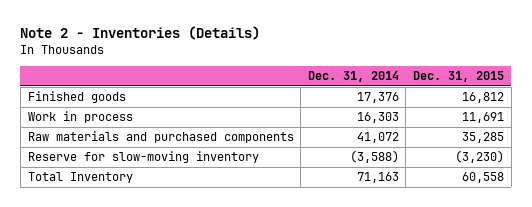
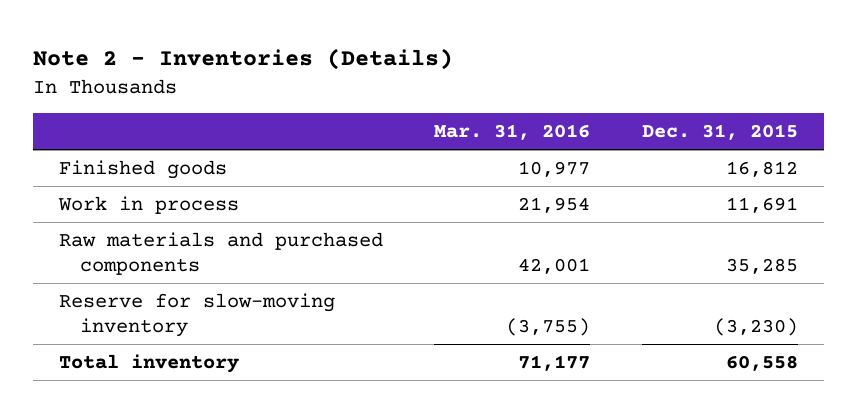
- | Dec. 31, 2014 | Dec. 31, 2015
+ | Mar. 31, 2016 | Dec. 31, 2015
- Total Inventory | 71,163 | 60,558
+ Total inventory | 71,177 | 60,558

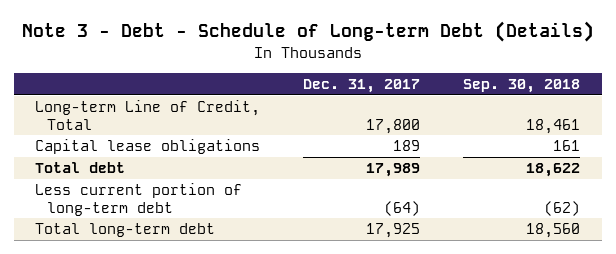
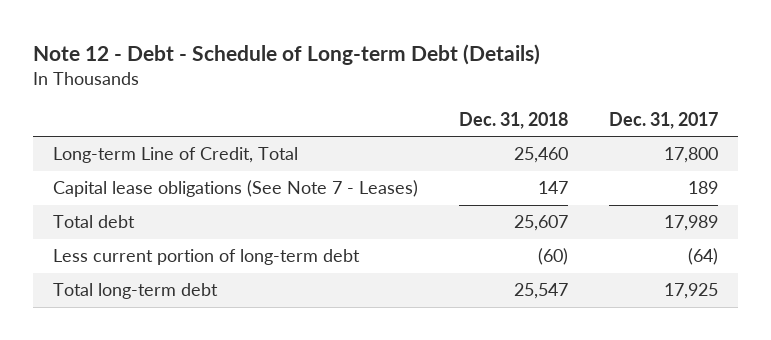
- Note 3 - Debt - Schedule of Long-term Debt (Details)
+ Note 12 - Debt - Schedule of Long-term Debt (Details)
- | Dec. 31, 2017 | Sep. 30, 2018
+ | Dec. 31, 2018 | Dec. 31, 2017
- Capital lease obligations | 189 | 161
+ Capital lease obligations (See Note 7 - Leases) | 147 | 189

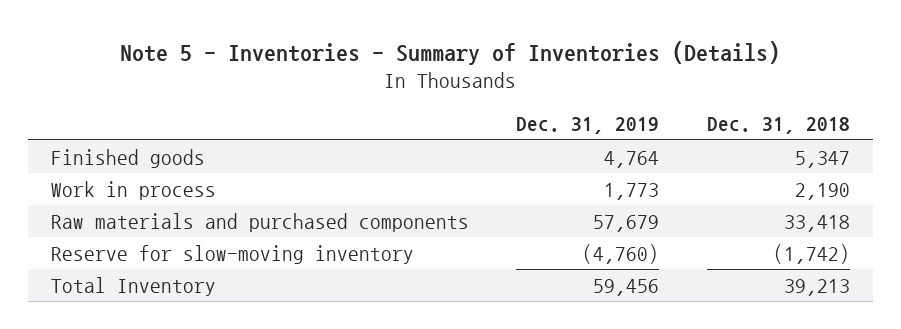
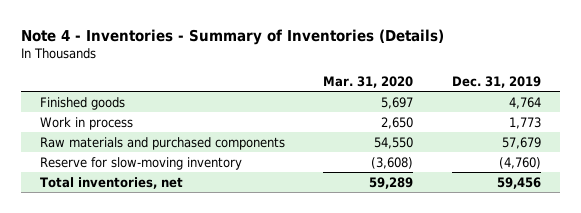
- Note 5 - Inventories - Summary of Inventories (Details)
+ Note 4 - Inventories - Summary of Inventories (Details)
- | Dec. 31, 2019 | Dec. 31, 2018
+ | Mar. 31, 2020 | Dec. 31, 2019
- Total Inventory | 59,456 | 39,213
+ Total inventories, net | 59,289 | 59,456

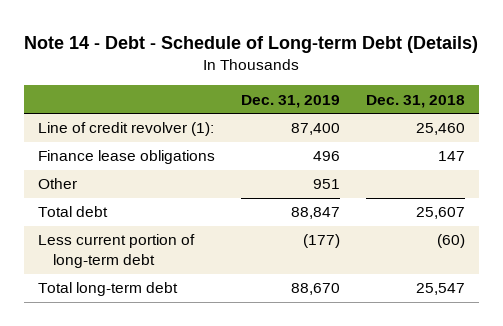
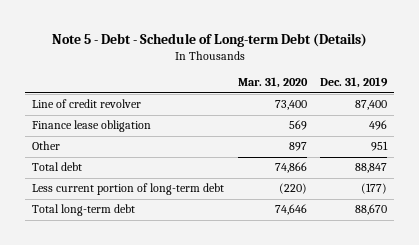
- Note 14 - Debt - Schedule of Long-term Debt (Details)
+ Note 5 - Debt - Schedule of Long-term Debt (Details)
- | Dec. 31, 2019 | Dec. 31, 2018
+ | Mar. 31, 2020 | Dec. 31, 2019
- Line of credit revolver (1): | 87,400 | 25,460
- Finance lease obligations | 496 | 147
+ Line of credit revolver | 73,400 | 87,400
+ Finance lease obligation | 569 | 496

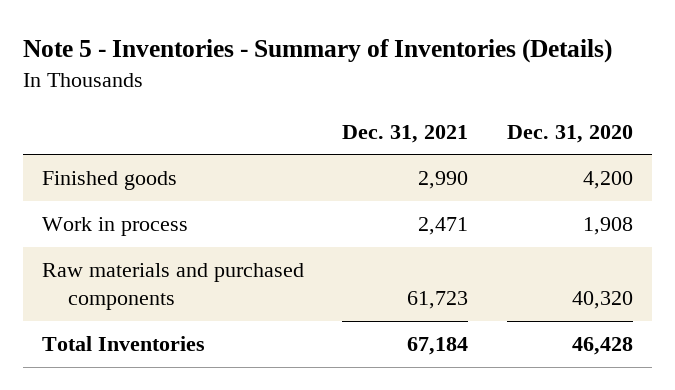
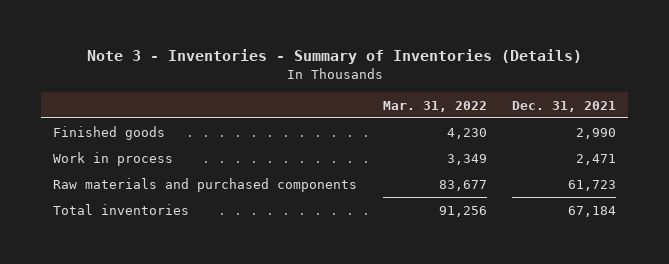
- Note 5 - Inventories - Summary of Inventories (Details)
+ Note 3 - Inventories - Summary of Inventories (Details)
- | Dec. 31, 2021 | Dec. 31, 2020
+ | Mar. 31, 2022 | Dec. 31, 2021
- Total Inventories | 67,184 | 46,428
+ Total inventories | 91,256 | 67,184

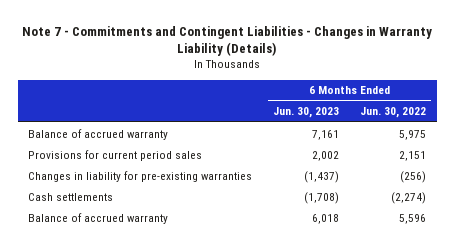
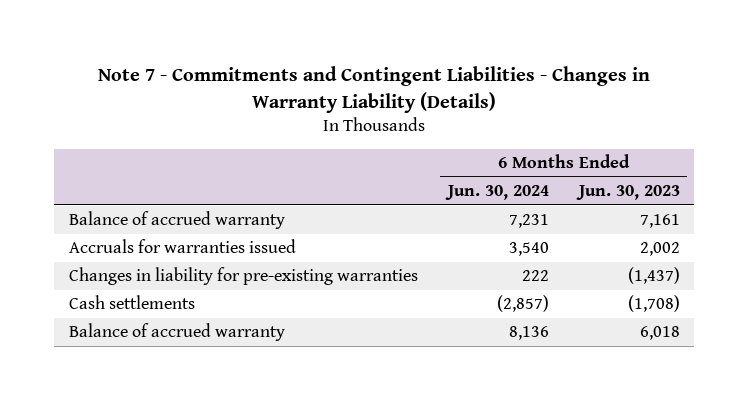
- | 6 Months Ended Jun. 30, 2023 | 6 Months Ended Jun. 30, 2022
+ | 6 Months Ended Jun. 30, 2024 | 6 Months Ended Jun. 30, 2023
- Provisions for current period sales | 2,002 | 2,151
+ Accruals for warranties issued | 3,540 | 2,002

